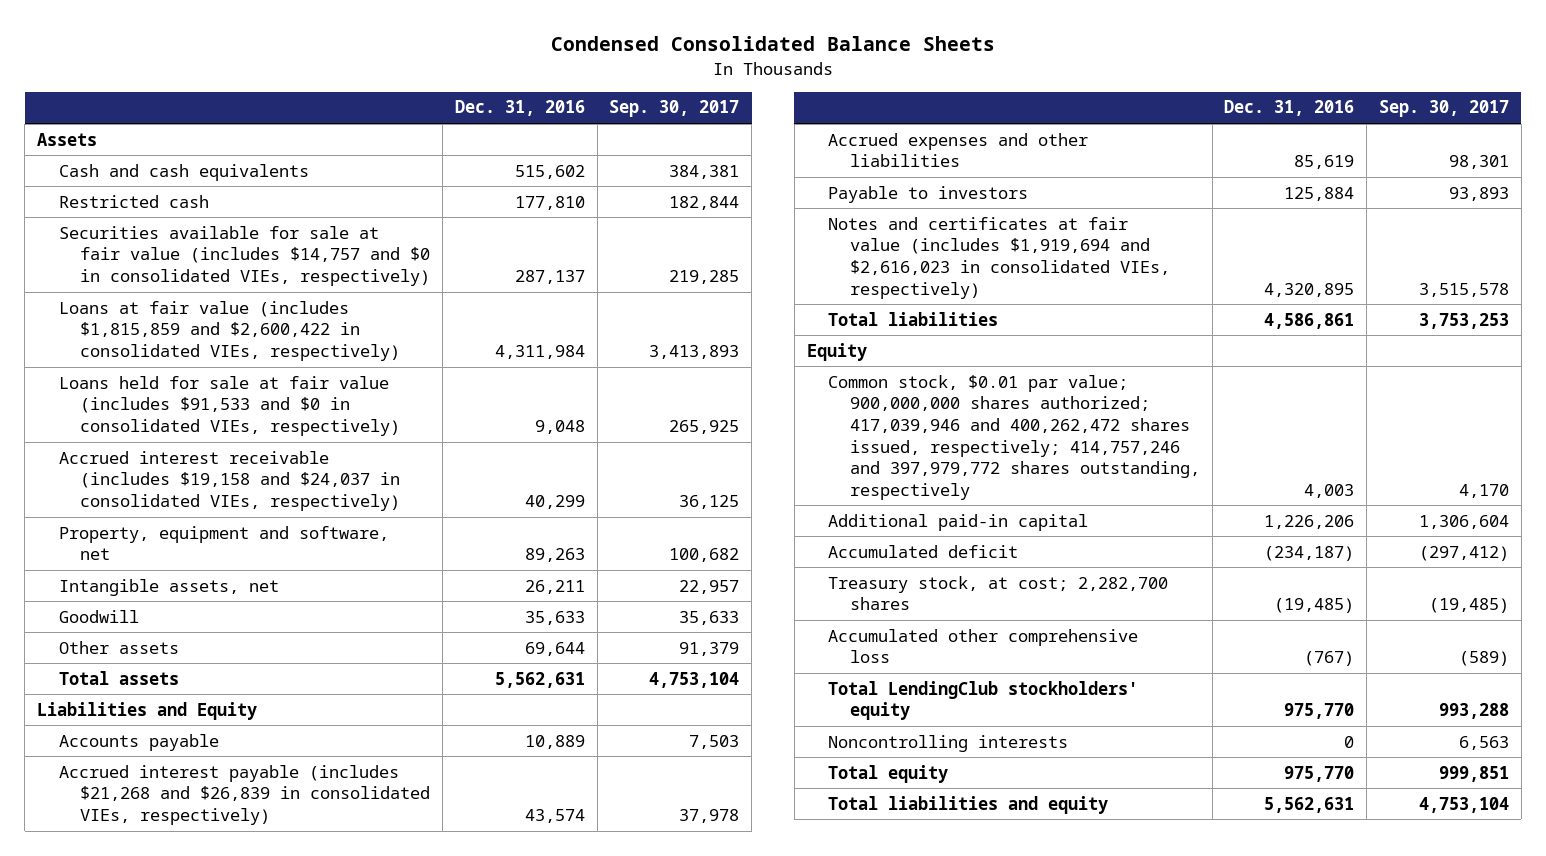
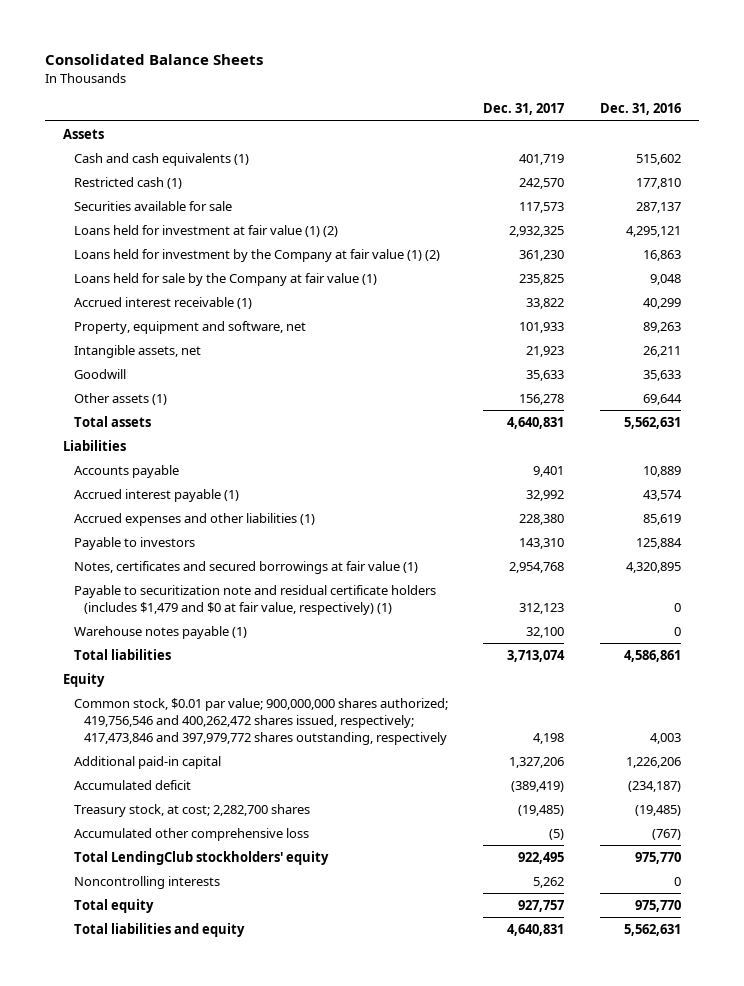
- Condensed Consolidated Balance Sheets
+ Consolidated Balance Sheets
- | Dec. 31, 2016 | Sep. 30, 2017
+ | Dec. 31, 2017 | Dec. 31, 2016
- Cash and cash equivalents | 515,602 | 384,381
- Restricted cash | 177,810 | 182,844
- Securities available for sale at fair value (includes $14,757 and $0 in consolidated VIEs, respectively) | 287,137 | 219,285
- Loans at fair value (includes $1,815,859 and $2,600,422 in consolidated VIEs, respectively) | 4,311,984 | 3,413,893
- Loans held for sale at fair value (includes $91,533 and $0 in consolidated VIEs, respectively) | 9,048 | 265,925
- Accrued interest receivable (includes $19,158 and $24,037 in consolidated VIEs, respectively) | 40,299 | 36,125
+ Cash and cash equivalents (1) | 401,719 | 515,602
+ Restricted cash (1) | 242,570 | 177,810
+ Securities available for sale | 117,573 | 287,137
+ Loans held for investment at fair value (1) (2) | 2,932,325 | 4,295,121
+ Loans held for investment by the Company at fair value (1) (2) | 361,230 | 16,863
+ Loans held for sale by the Company at fair value (1) | 235,825 | 9,048
+ Accrued interest receivable (1) | 33,822 | 40,299
- Other assets | 69,644 | 91,379
+ Other assets (1) | 156,278 | 69,644
- Liabilities and Equity
+ Liabilities
- Accrued interest payable (includes $21,268 and $26,839 in consolidated VIEs, respectively) | 43,574 | 37,978
- Accrued expenses and other liabilities | 85,619 | 98,301
+ Accrued interest payable (1) | 32,992 | 43,574
+ Accrued expenses and other liabilities (1) | 228,380 | 85,619
- Notes and certificates at fair value (includes $1,919,694 and $2,616,023 in consolidated VIEs, respectively) | 4,320,895 | 3,515,578
+ Notes, certificates and secured borrowings at fair value (1) | 2,954,768 | 4,320,895
+ Payable to securitization note and residual certificate holders (includes $1,479 and $0 at fair value, respectively) (1) | 312,123 | 0
+ Warehouse notes payable (1) | 32,100 | 0
- Common stock, $0.01 par value; 900,000,000 shares authorized; 417,039,946 and 400,262,472 shares issued, respectively; 414,757,246 and 397,979,772 shares outstanding, respectively | 4,003 | 4,170
+ Common stock, $0.01 par value; 900,000,000 shares authorized; 419,756,546 and 400,262,472 shares issued, respectively; 417,473,846 and 397,979,772 shares outstanding, respectively | 4,198 | 4,003

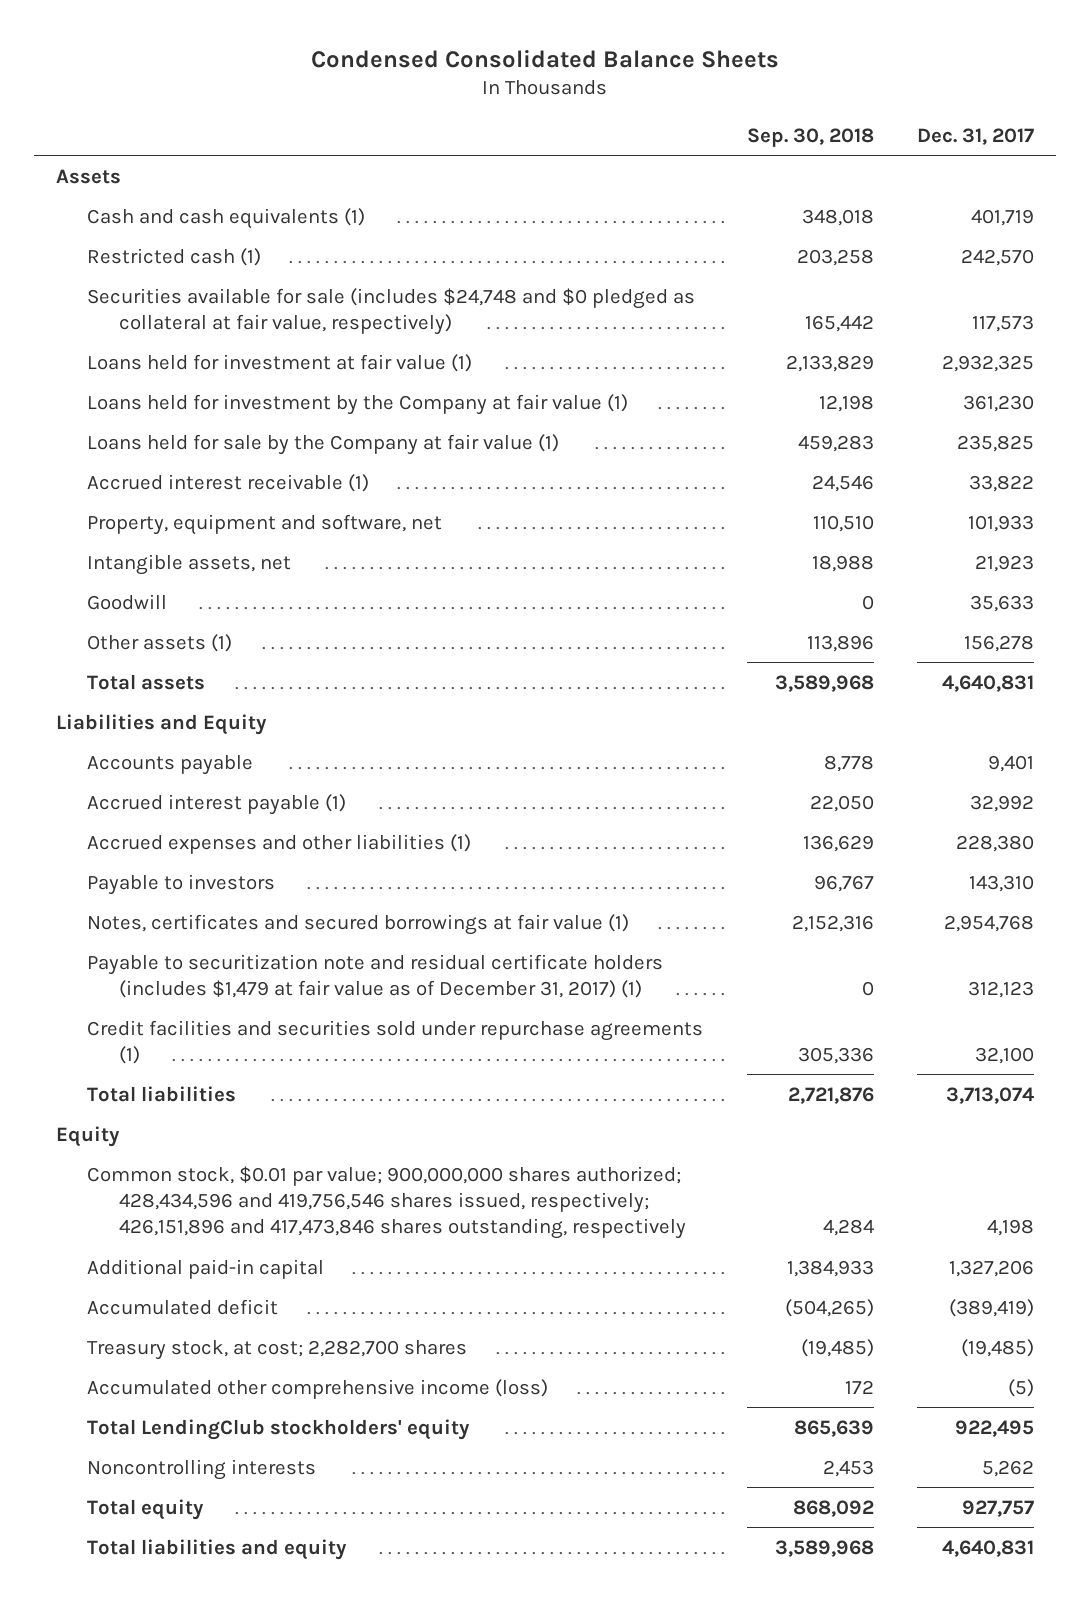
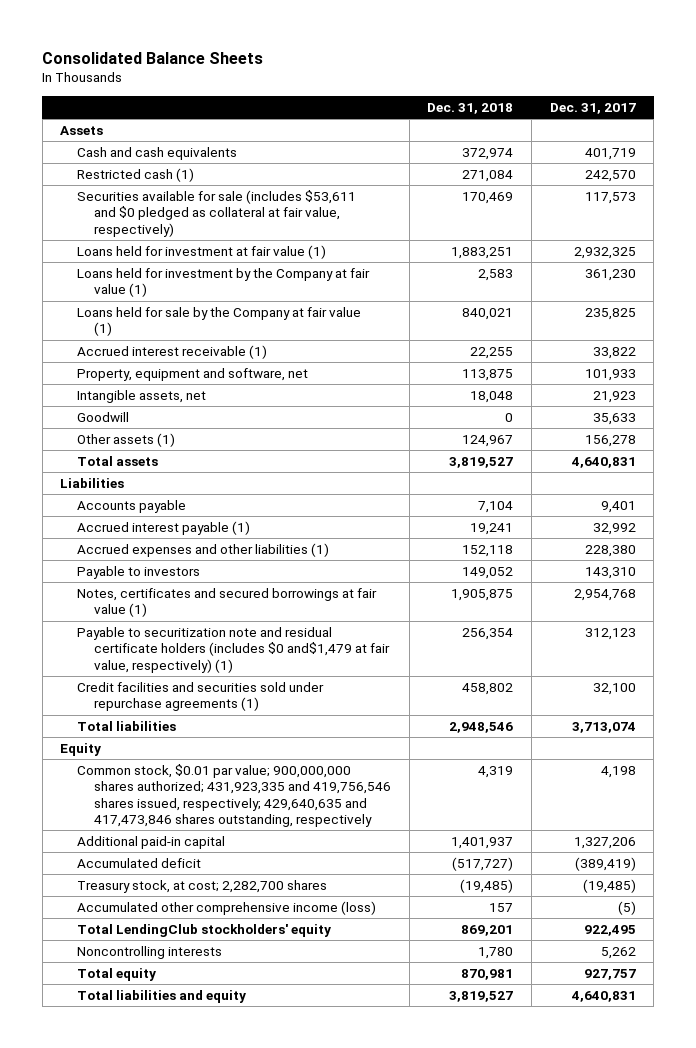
- Condensed Consolidated Balance Sheets
+ Consolidated Balance Sheets
- | Sep. 30, 2018 | Dec. 31, 2017
+ | Dec. 31, 2018 | Dec. 31, 2017
- Cash and cash equivalents (1) | 348,018 | 401,719
+ Cash and cash equivalents | 372,974 | 401,719
- Securities available for sale (includes $24,748 and $0 pledged as collateral at fair value, respectively) | 165,442 | 117,573
+ Securities available for sale (includes $53,611 and $0 pledged as collateral at fair value, respectively) | 170,469 | 117,573
- Liabilities and Equity
+ Liabilities
- Payable to securitization note and residual certificate holders (includes $1,479 at fair value as of December 31, 2017) (1) | 0 | 312,123
+ Payable to securitization note and residual certificate holders (includes $0 and$1,479 at fair value, respectively) (1) | 256,354 | 312,123
- Common stock, $0.01 par value; 900,000,000 shares authorized; 428,434,596 and 419,756,546 shares issued, respectively; 426,151,896 and 417,473,846 shares outstanding, respectively | 4,284 | 4,198
+ Common stock, $0.01 par value; 900,000,000 shares authorized; 431,923,335 and 419,756,546 shares issued, respectively; 429,640,635 and 417,473,846 shares outstanding, respectively | 4,319 | 4,198

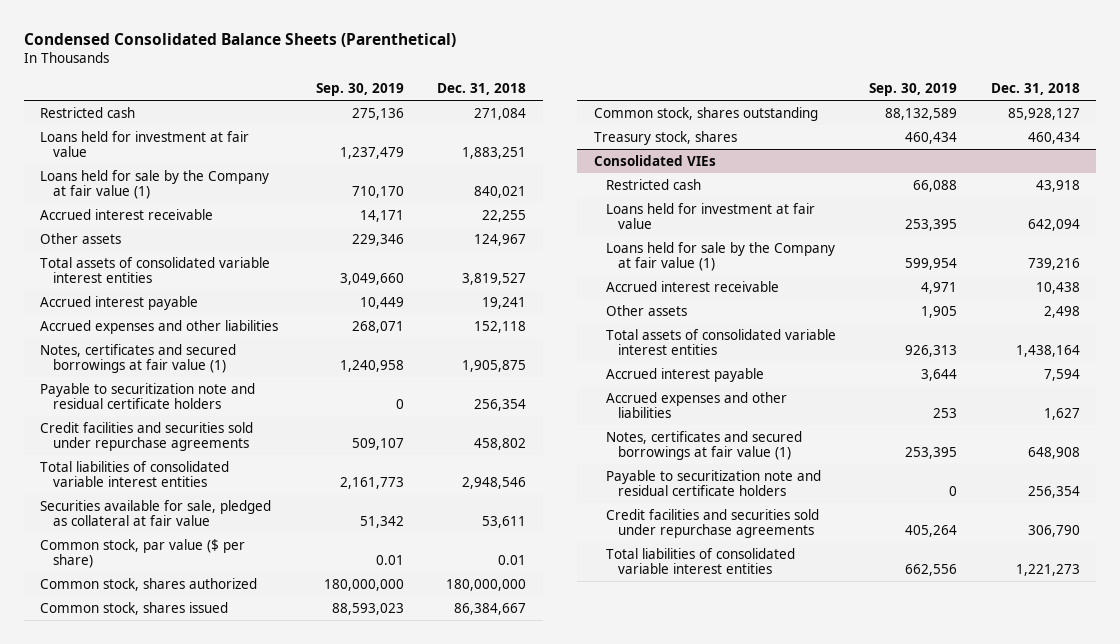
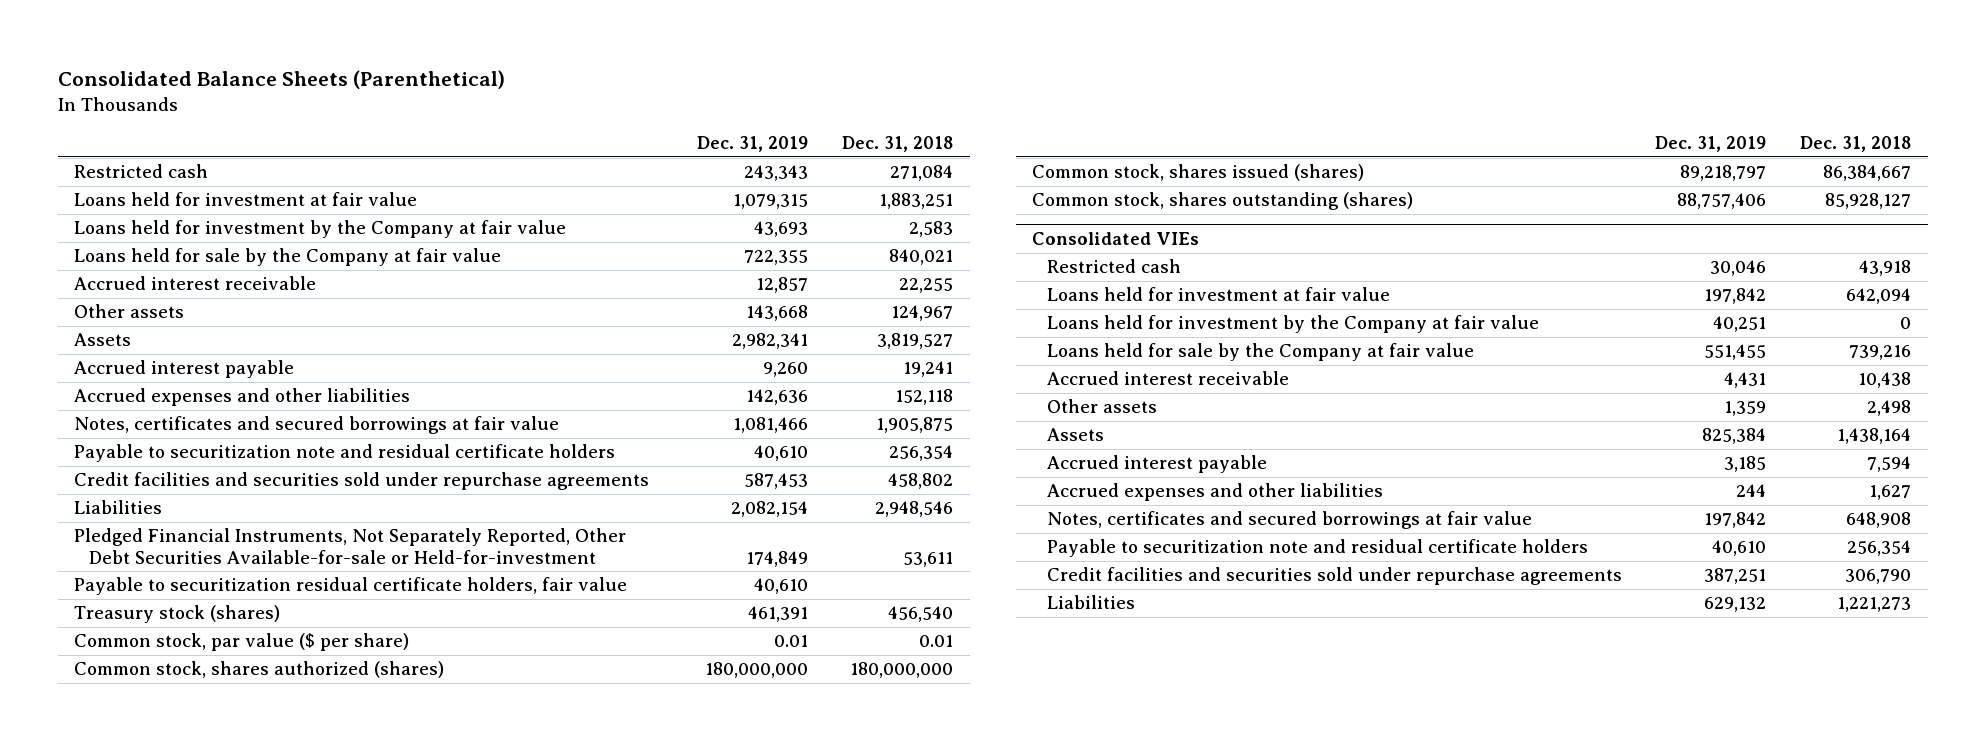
- Condensed Consolidated Balance Sheets (Parenthetical)
+ Consolidated Balance Sheets (Parenthetical)
- | Sep. 30, 2019 | Dec. 31, 2018
+ | Dec. 31, 2019 | Dec. 31, 2018
- Loans held for sale by the Company at fair value (1) | 710,170 | 840,021
+ Loans held for investment by the Company at fair value | 43,693 | 2,583
+ Loans held for sale by the Company at fair value | 722,355 | 840,021
- Total assets of consolidated variable interest entities | 3,049,660 | 3,819,527
+ Assets | 2,982,341 | 3,819,527
- Notes, certificates and secured borrowings at fair value (1) | 1,240,958 | 1,905,875
+ Notes, certificates and secured borrowings at fair value | 1,081,466 | 1,905,875
- Total liabilities of consolidated variable interest entities | 2,161,773 | 2,948,546
- Securities available for sale, pledged as collateral at fair value | 51,342 | 53,611
+ Liabilities | 2,082,154 | 2,948,546
+ Pledged Financial Instruments, Not Separately Reported, Other Debt Securities Available-for-sale or Held-for-investment | 174,849 | 53,611
+ Payable to securitization residual certificate holders, fair value | 40,610 |
+ Treasury stock (shares) | 461,391 | 456,540
- Common stock, shares authorized | 180,000,000 | 180,000,000
- Common stock, shares issued | 88,593,023 | 86,384,667
- Common stock, shares outstanding | 88,132,589 | 85,928,127
- Treasury stock, shares | 460,434 | 460,434
+ Common stock, shares authorized (shares) | 180,000,000 | 180,000,000
+ Common stock, shares issued (shares) | 89,218,797 | 86,384,667
+ Common stock, shares outstanding (shares) | 88,757,406 | 85,928,127
@ Consolidated VIEs
- Loans held for sale by the Company at fair value (1) | 599,954 | 739,216
+ Loans held for investment by the Company at fair value | 40,251 | 0
+ Loans held for sale by the Company at fair value | 551,455 | 739,216
- Total assets of consolidated variable interest entities | 926,313 | 1,438,164
+ Assets | 825,384 | 1,438,164
- Notes, certificates and secured borrowings at fair value (1) | 253,395 | 648,908
+ Notes, certificates and secured borrowings at fair value | 197,842 | 648,908
- Total liabilities of consolidated variable interest entities | 662,556 | 1,221,273
+ Liabilities | 629,132 | 1,221,273

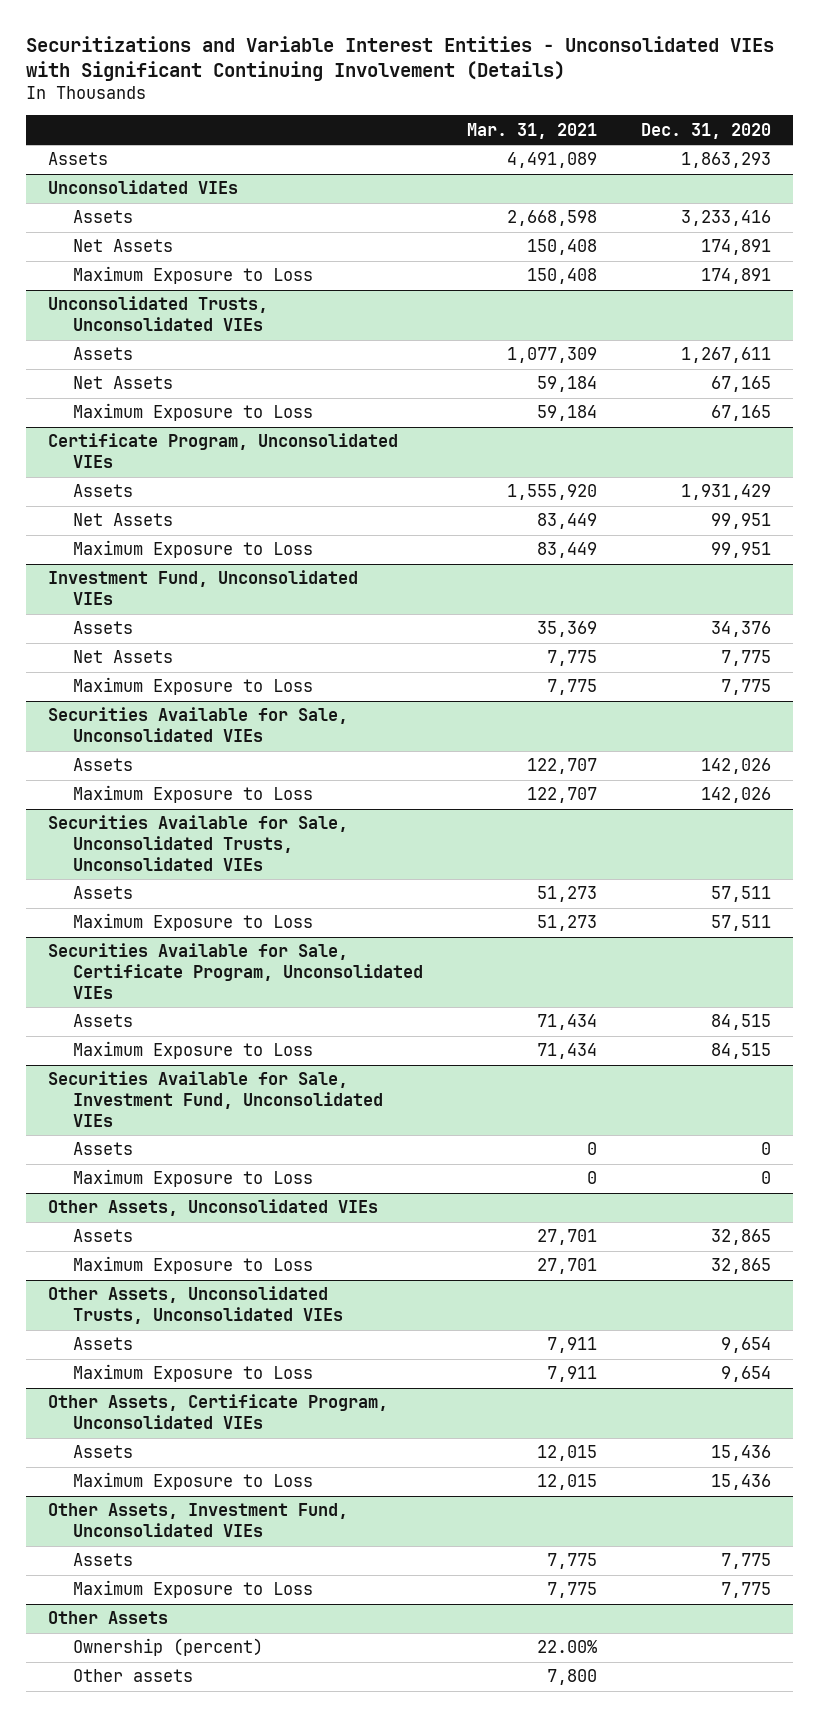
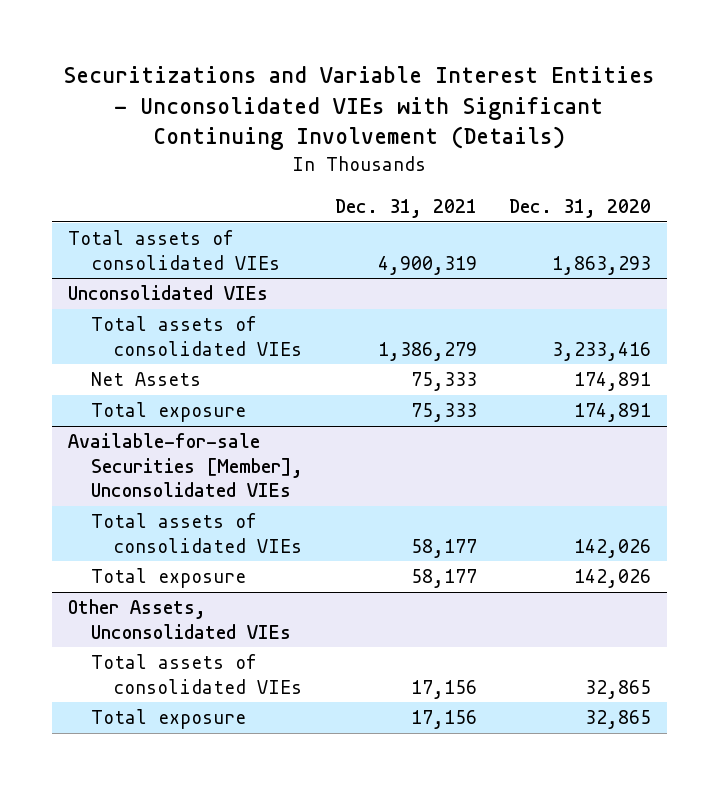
- | Mar. 31, 2021 | Dec. 31, 2020
+ | Dec. 31, 2021 | Dec. 31, 2020
- Assets | 4,491,089 | 1,863,293
+ Total assets of consolidated VIEs | 4,900,319 | 1,863,293
@ Unconsolidated VIEs
- Assets | 2,668,598 | 3,233,416
+ Total assets of consolidated VIEs | 1,386,279 | 3,233,416
- Maximum Exposure to Loss | 150,408 | 174,891
- Unconsolidated Trusts, Unconsolidated VIEs
- Assets | 1,077,309 | 1,267,611
- Net Assets | 59,184 | 67,165
- Maximum Exposure to Loss | 59,184 | 67,165
- Certificate Program, Unconsolidated VIEs
- Assets | 1,555,920 | 1,931,429
- Net Assets | 83,449 | 99,951
- Maximum Exposure to Loss | 83,449 | 99,951
- Investment Fund, Unconsolidated VIEs
- Assets | 35,369 | 34,376
- Net Assets | 7,775 | 7,775
- Maximum Exposure to Loss | 7,775 | 7,775
- Securities Available for Sale, Unconsolidated VIEs
- Assets | 122,707 | 142,026
- Maximum Exposure to Loss | 122,707 | 142,026
- Securities Available for Sale, Unconsolidated Trusts, Unconsolidated VIEs
- Assets | 51,273 | 57,511
- Maximum Exposure to Loss | 51,273 | 57,511
- Securities Available for Sale, Certificate Program, Unconsolidated VIEs
- Assets | 71,434 | 84,515
- Maximum Exposure to Loss | 71,434 | 84,515
- Securities Available for Sale, Investment Fund, Unconsolidated VIEs
- Assets | 0 | 0
- Maximum Exposure to Loss | 0 | 0
@ Unconsolidated VIEs
+ Total exposure | 75,333 | 174,891
+ Available-for-sale Securities [Member], Unconsolidated VIEs
+ Total assets of consolidated VIEs | 58,177 | 142,026
+ Total exposure | 58,177 | 142,026
@ Other Assets, Unconsolidated VIEs
- Assets | 27,701 | 32,865
- Maximum Exposure to Loss | 27,701 | 32,865
- Other Assets, Unconsolidated Trusts, Unconsolidated VIEs
- Assets | 7,911 | 9,654
- Maximum Exposure to Loss | 7,911 | 9,654
- Other Assets, Certificate Program, Unconsolidated VIEs
- Assets | 12,015 | 15,436
- Maximum Exposure to Loss | 12,015 | 15,436
- Other Assets, Investment Fund, Unconsolidated VIEs
- Assets | 7,775 | 7,775
- Maximum Exposure to Loss | 7,775 | 7,775
- Other Assets
- Ownership (percent) | 22.00% |
- Other assets | 7,800 |
@ Other Assets, Unconsolidated VIEs
+ Total assets of consolidated VIEs | 17,156 | 32,865
+ Total exposure | 17,156 | 32,865

